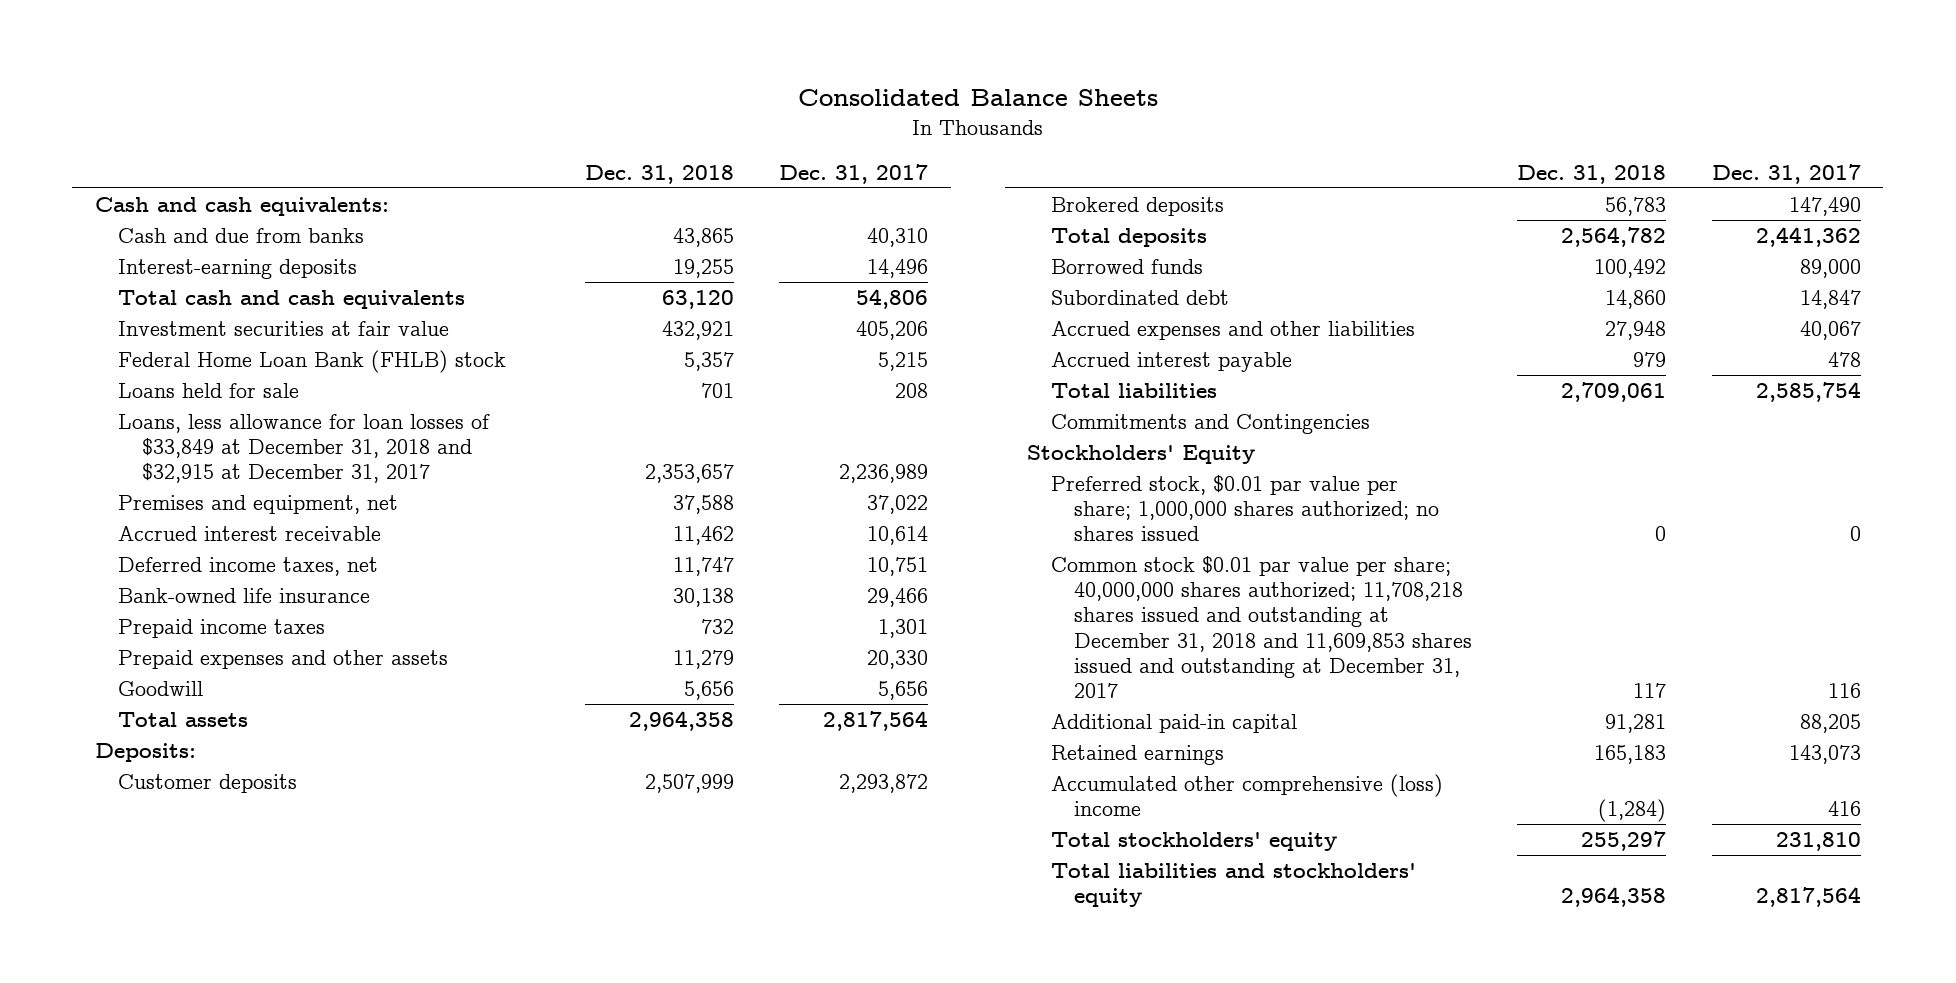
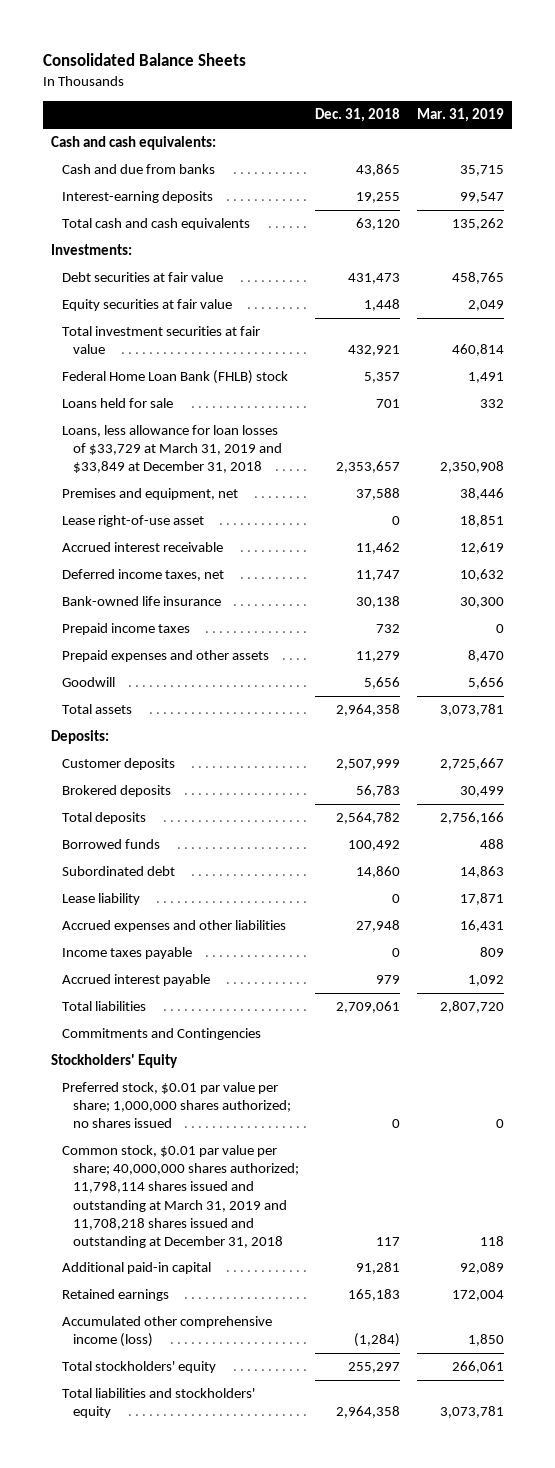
- | Dec. 31, 2018 | Dec. 31, 2017
+ | Dec. 31, 2018 | Mar. 31, 2019
- Investment securities at fair value | 432,921 | 405,206
+ Investments:
+ Debt securities at fair value | 431,473 | 458,765
+ Equity securities at fair value | 1,448 | 2,049
+ Total investment securities at fair value | 432,921 | 460,814
- Loans, less allowance for loan losses of $33,849 at December 31, 2018 and $32,915 at December 31, 2017 | 2,353,657 | 2,236,989
+ Loans, less allowance for loan losses of $33,729 at March 31, 2019 and $33,849 at December 31, 2018 | 2,353,657 | 2,350,908
+ Lease right-of-use asset | 0 | 18,851
+ Lease liability | 0 | 17,871
+ Income taxes payable | 0 | 809
- Common stock $0.01 par value per share; 40,000,000 shares authorized; 11,708,218 shares issued and outstanding at December 31, 2018 and 11,609,853 shares issued and outstanding at December 31, 2017 | 117 | 116
+ Common stock, $0.01 par value per share; 40,000,000 shares authorized; 11,798,114 shares issued and outstanding at March 31, 2019 and 11,708,218 shares issued and outstanding at December 31, 2018 | 117 | 118
- Accumulated other comprehensive (loss) income | (1,284) | 416
+ Accumulated other comprehensive income (loss) | (1,284) | 1,850

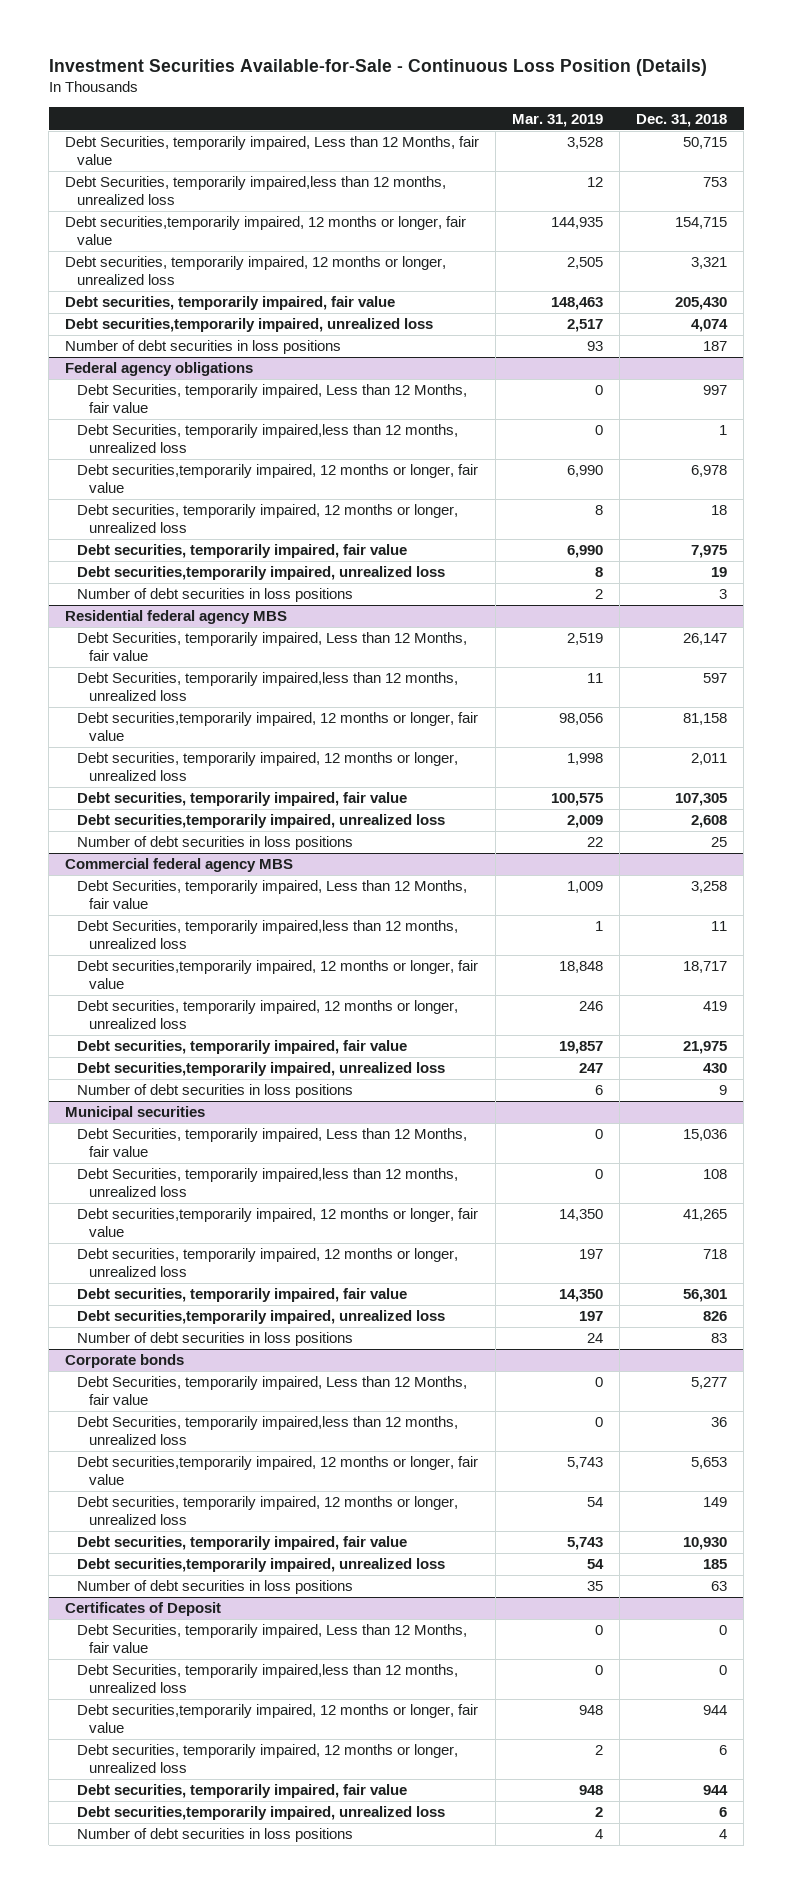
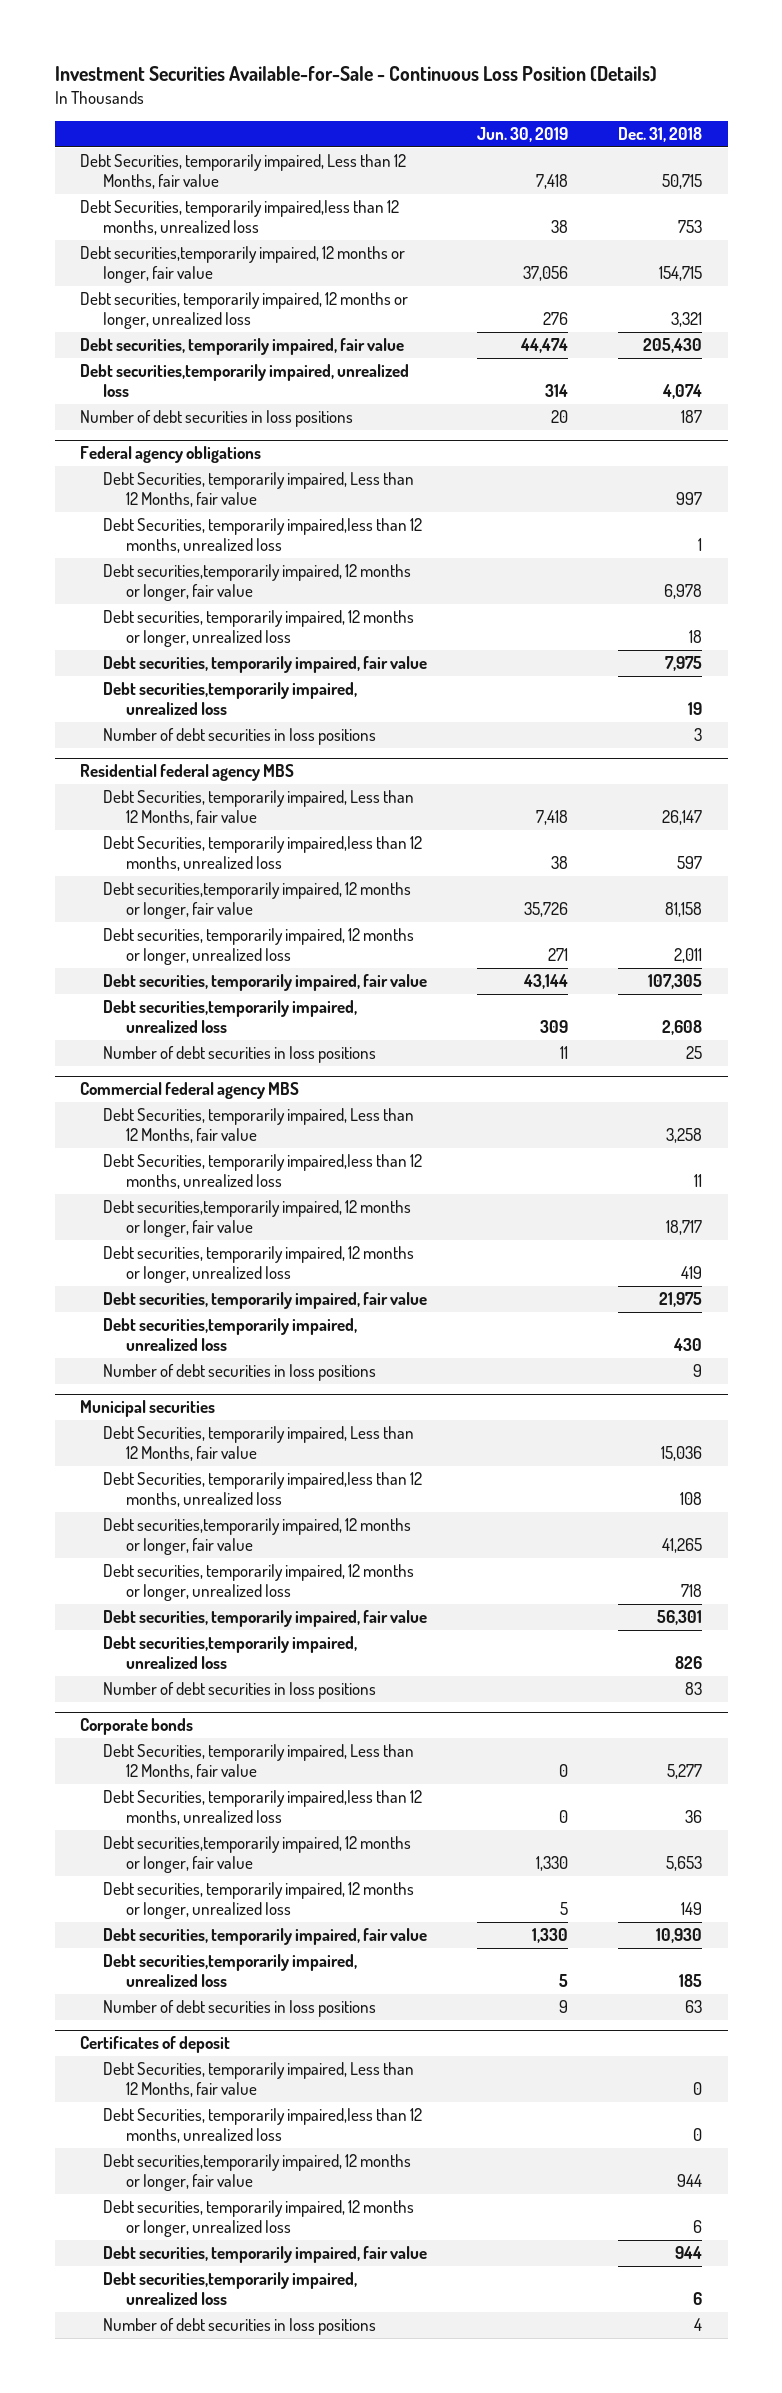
- | Mar. 31, 2019 | Dec. 31, 2018
+ | Jun. 30, 2019 | Dec. 31, 2018
- Certificates of Deposit
+ Certificates of deposit

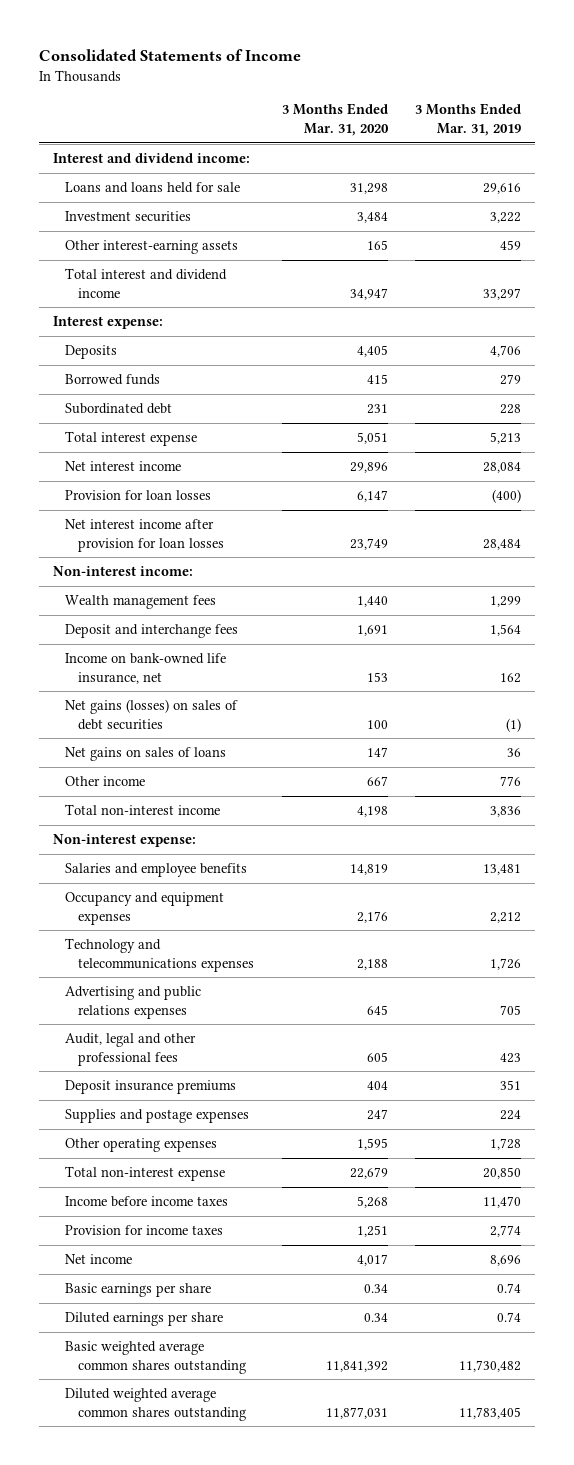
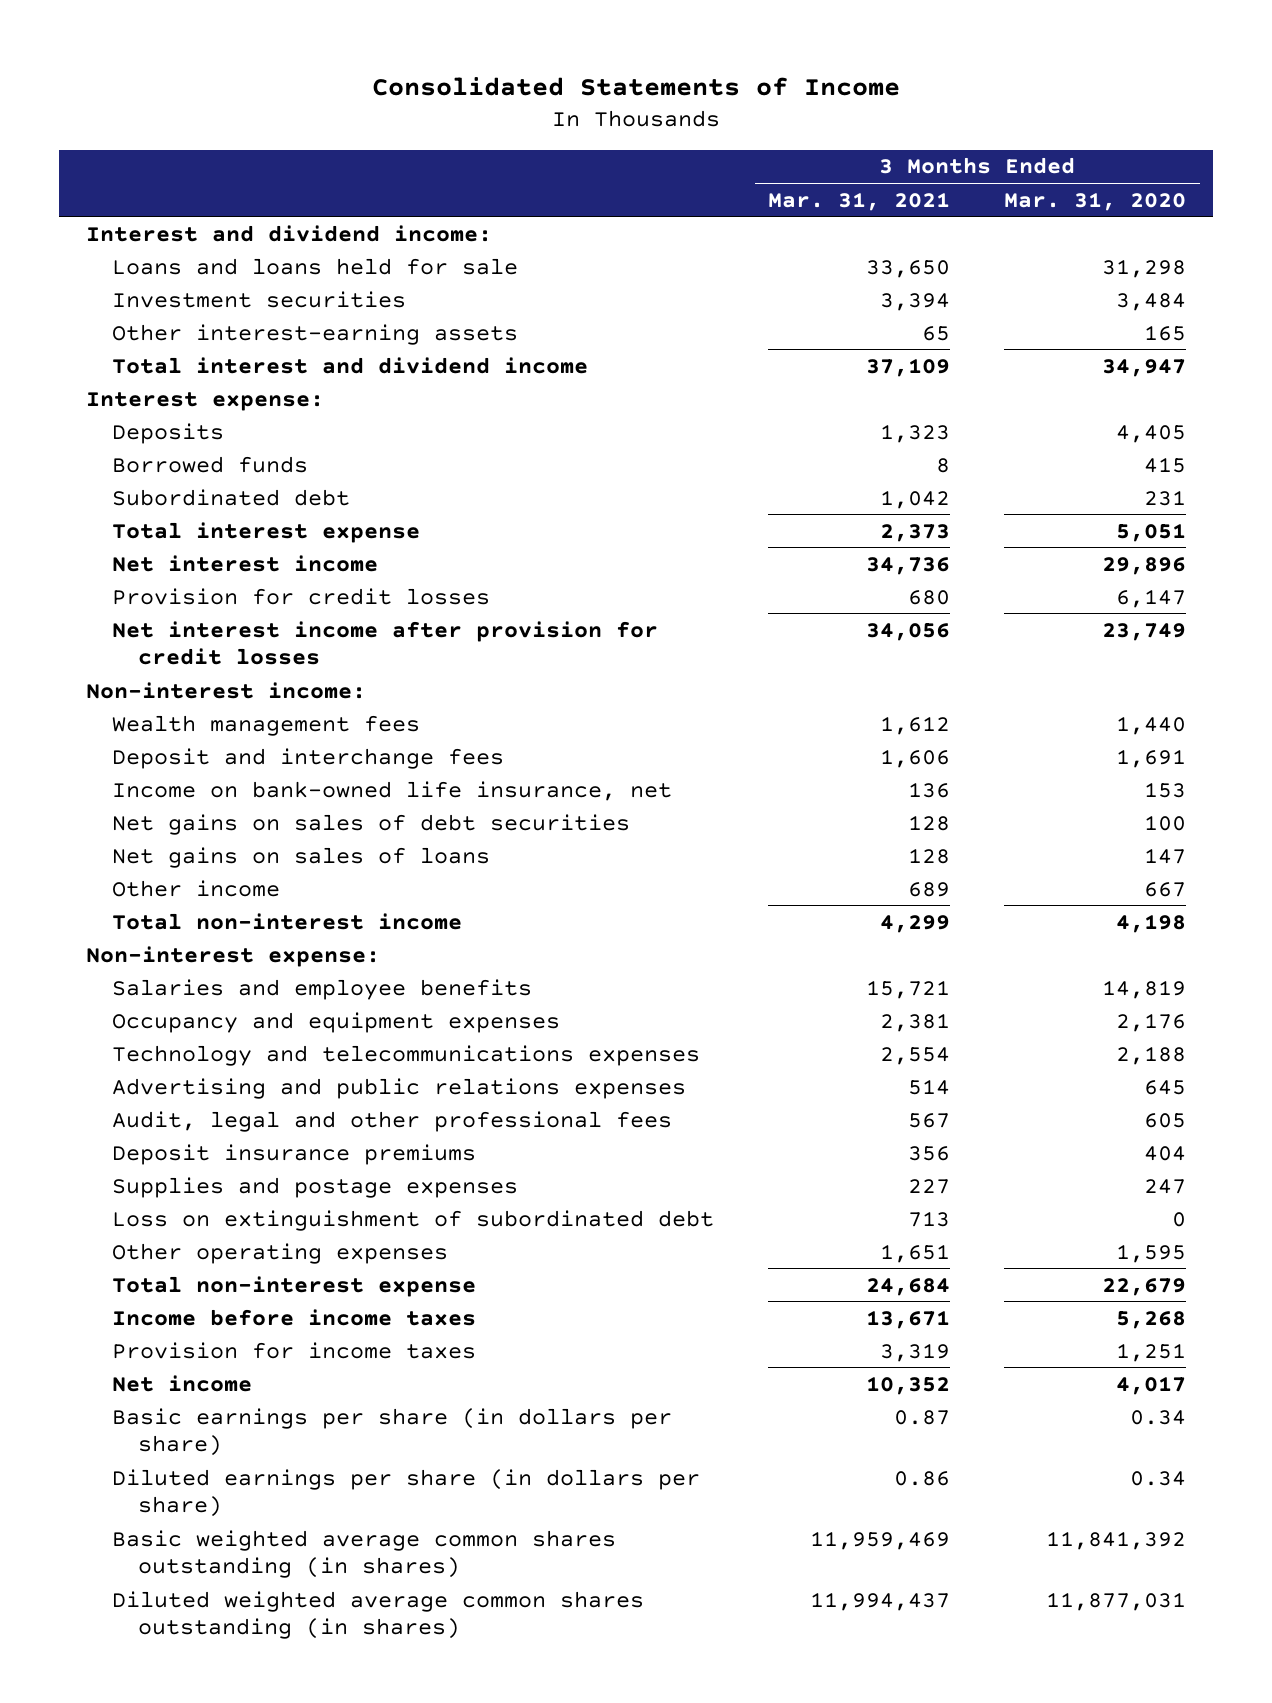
- | 3 Months Ended Mar. 31, 2020 | 3 Months Ended Mar. 31, 2019
+ | 3 Months Ended Mar. 31, 2021 | 3 Months Ended Mar. 31, 2020
- Provision for loan losses | 6,147 | (400)
- Net interest income after provision for loan losses | 23,749 | 28,484
+ Provision for credit losses | 680 | 6,147
+ Net interest income after provision for credit losses | 34,056 | 23,749
- Net gains (losses) on sales of debt securities | 100 | (1)
+ Net gains on sales of debt securities | 128 | 100
+ Loss on extinguishment of subordinated debt | 713 | 0
- Basic earnings per share | 0.34 | 0.74
- Diluted earnings per share | 0.34 | 0.74
- Basic weighted average common shares outstanding | 11,841,392 | 11,730,482
- Diluted weighted average common shares outstanding | 11,877,031 | 11,783,405
+ Basic earnings per share (in dollars per share) | 0.87 | 0.34
+ Diluted earnings per share (in dollars per share) | 0.86 | 0.34
+ Basic weighted average common shares outstanding (in shares) | 11,959,469 | 11,841,392
+ Diluted weighted average common shares outstanding (in shares) | 11,994,437 | 11,877,031

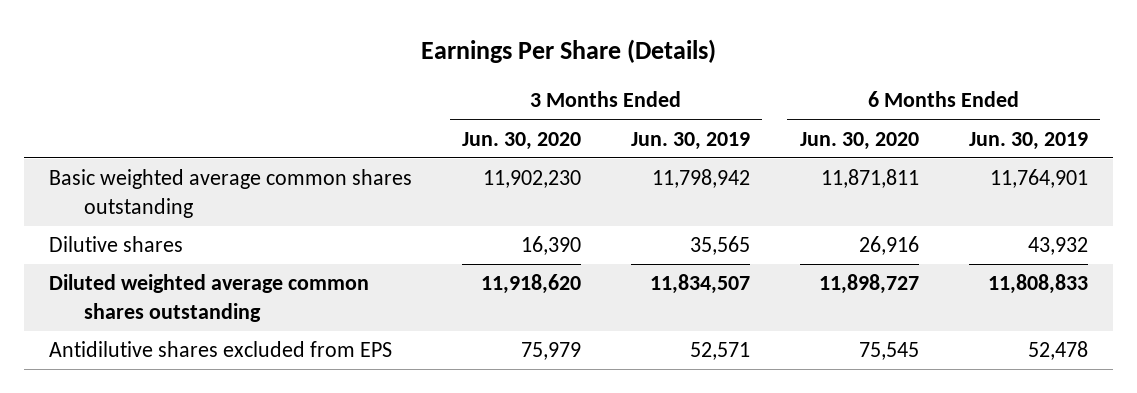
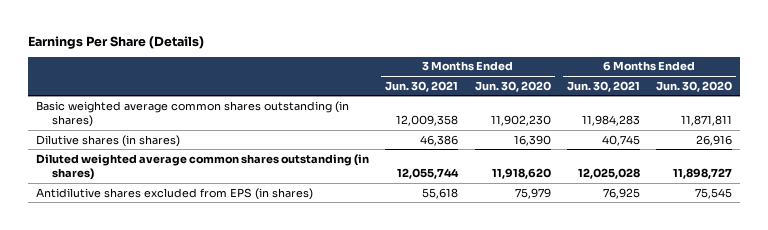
- | 3 Months Ended Jun. 30, 2020 | 3 Months Ended Jun. 30, 2019 | 6 Months Ended Jun. 30, 2020 | 6 Months Ended Jun. 30, 2019
+ | 3 Months Ended Jun. 30, 2021 | 3 Months Ended Jun. 30, 2020 | 6 Months Ended Jun. 30, 2021 | 6 Months Ended Jun. 30, 2020
- Basic weighted average common shares outstanding | 11,902,230 | 11,798,942 | 11,871,811 | 11,764,901
- Dilutive shares | 16,390 | 35,565 | 26,916 | 43,932
- Diluted weighted average common shares outstanding | 11,918,620 | 11,834,507 | 11,898,727 | 11,808,833
- Antidilutive shares excluded from EPS | 75,979 | 52,571 | 75,545 | 52,478
+ Basic weighted average common shares outstanding (in shares) | 12,009,358 | 11,902,230 | 11,984,283 | 11,871,811
+ Dilutive shares (in shares) | 46,386 | 16,390 | 40,745 | 26,916
+ Diluted weighted average common shares outstanding (in shares) | 12,055,744 | 11,918,620 | 12,025,028 | 11,898,727
+ Antidilutive shares excluded from EPS (in shares) | 55,618 | 75,979 | 76,925 | 75,545

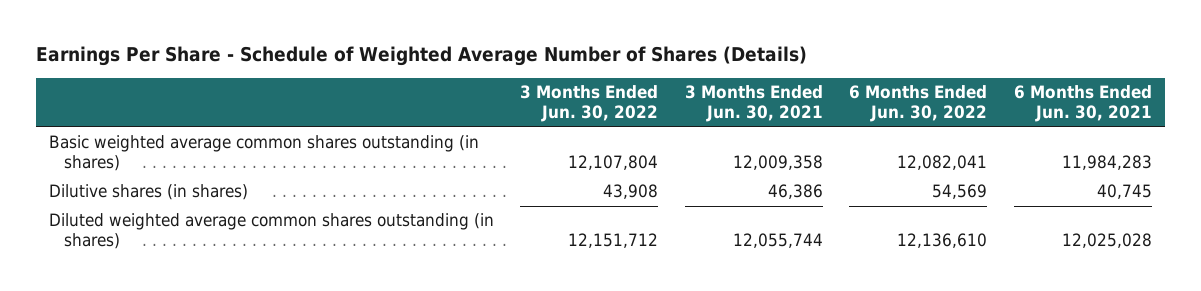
- Earnings Per Share (Details)
+ Earnings Per Share - Schedule of Weighted Average Number of Shares (Details)
- | 3 Months Ended Jun. 30, 2021 | 3 Months Ended Jun. 30, 2020 | 6 Months Ended Jun. 30, 2021 | 6 Months Ended Jun. 30, 2020
+ | 3 Months Ended Jun. 30, 2022 | 3 Months Ended Jun. 30, 2021 | 6 Months Ended Jun. 30, 2022 | 6 Months Ended Jun. 30, 2021
- Antidilutive shares excluded from EPS (in shares) | 55,618 | 75,979 | 76,925 | 75,545

